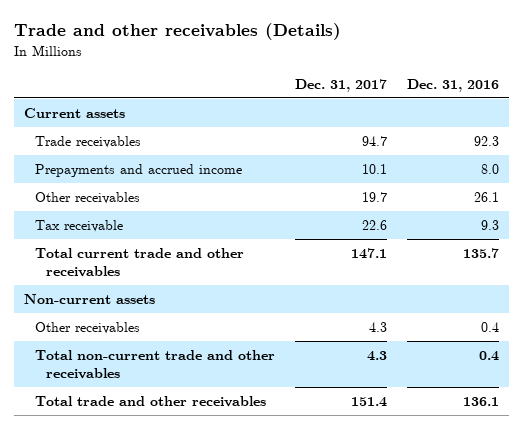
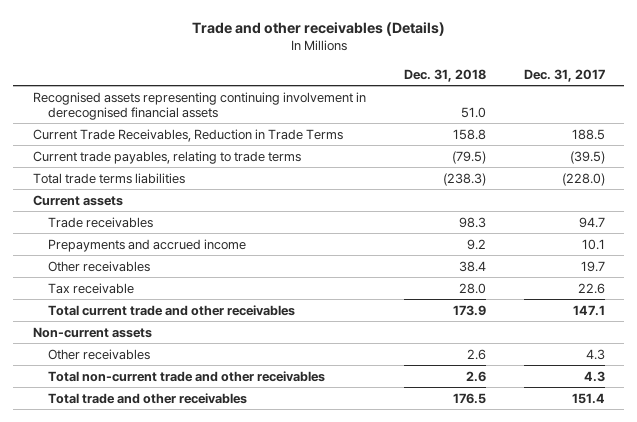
- | Dec. 31, 2017 | Dec. 31, 2016
+ | Dec. 31, 2018 | Dec. 31, 2017
+ Recognised assets representing continuing involvement in derecognised financial assets | 51.0 |
+ Current Trade Receivables, Reduction in Trade Terms | 158.8 | 188.5
+ Current trade payables, relating to trade terms | (79.5) | (39.5)
+ Total trade terms liabilities | (238.3) | (228.0)

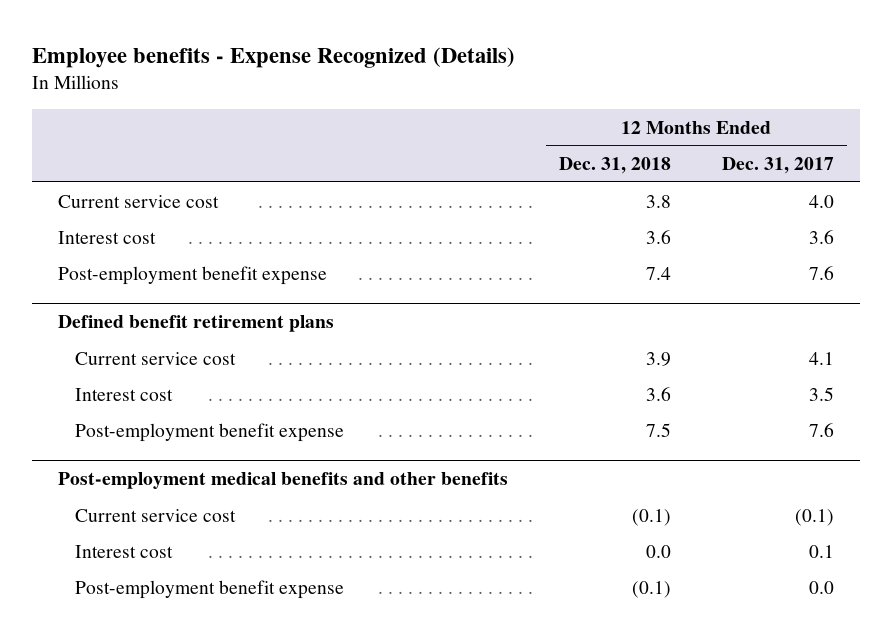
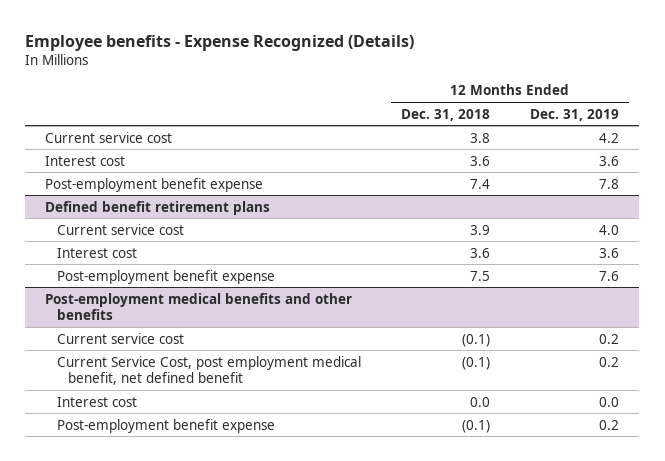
- | 12 Months Ended Dec. 31, 2018 | 12 Months Ended Dec. 31, 2017
+ | 12 Months Ended Dec. 31, 2018 | 12 Months Ended Dec. 31, 2019
@ Post-employment medical benefits and other benefits
+ Current Service Cost, post employment medical benefit, net defined benefit | (0.1) | 0.2

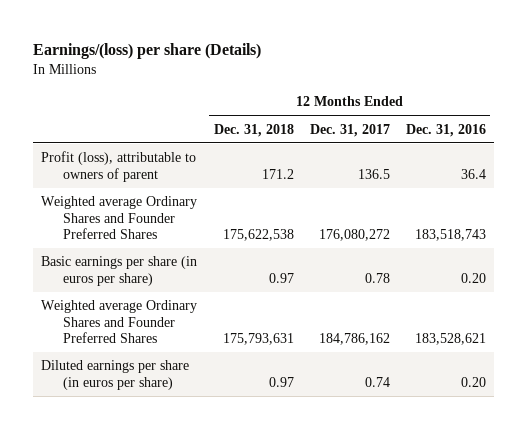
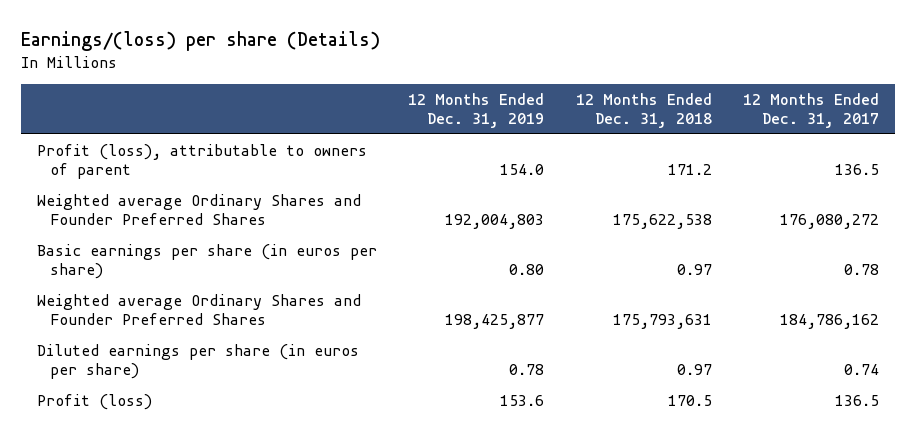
- | 12 Months Ended Dec. 31, 2018 | 12 Months Ended Dec. 31, 2017 | 12 Months Ended Dec. 31, 2016
+ | 12 Months Ended Dec. 31, 2019 | 12 Months Ended Dec. 31, 2018 | 12 Months Ended Dec. 31, 2017
+ Profit (loss) | 153.6 | 170.5 | 136.5

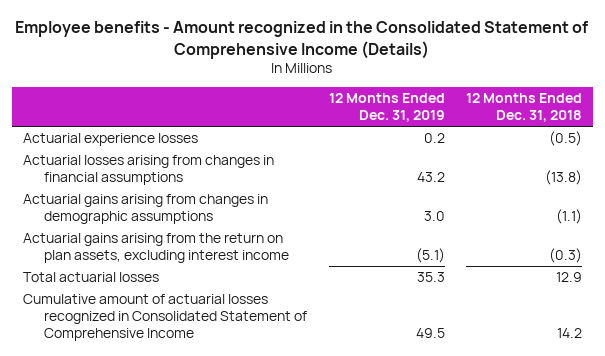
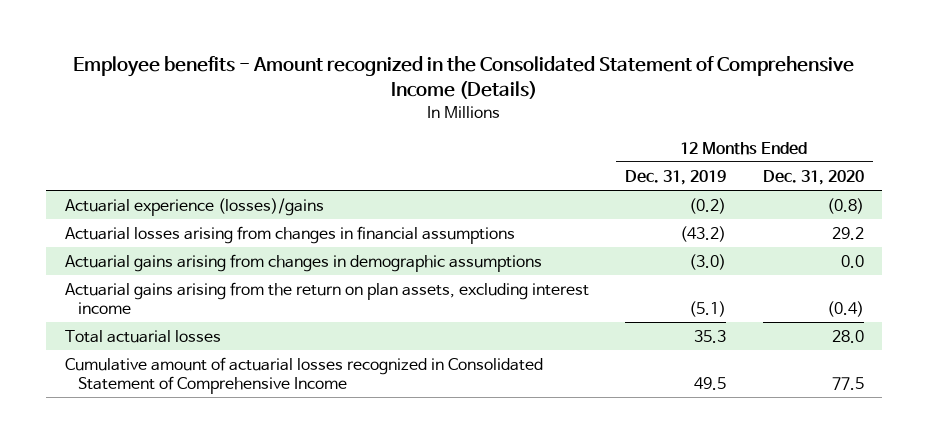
- | 12 Months Ended Dec. 31, 2019 | 12 Months Ended Dec. 31, 2018
+ | 12 Months Ended Dec. 31, 2019 | 12 Months Ended Dec. 31, 2020
- Actuarial experience losses | 0.2 | (0.5)
- Actuarial losses arising from changes in financial assumptions | 43.2 | (13.8)
- Actuarial gains arising from changes in demographic assumptions | 3.0 | (1.1)
+ Actuarial experience (losses)/gains | (0.2) | (0.8)
+ Actuarial losses arising from changes in financial assumptions | (43.2) | 29.2
+ Actuarial gains arising from changes in demographic assumptions | (3.0) | 0.0

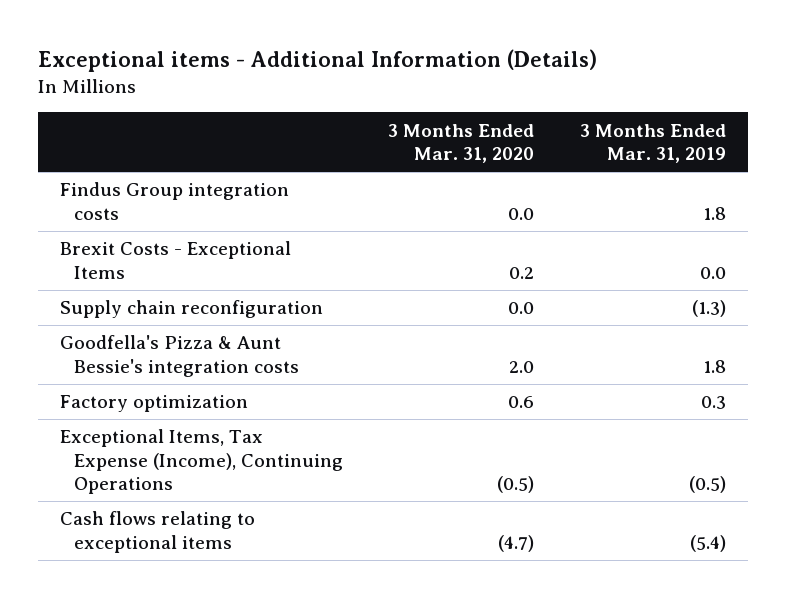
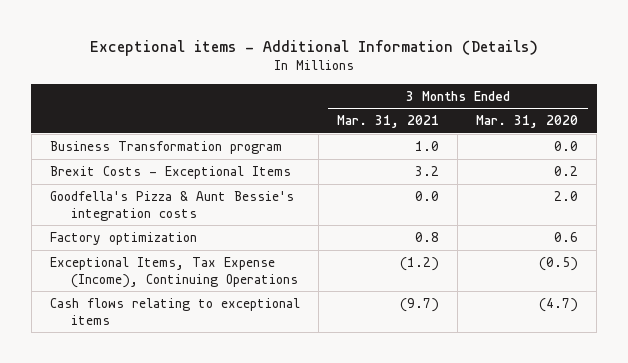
- | 3 Months Ended Mar. 31, 2020 | 3 Months Ended Mar. 31, 2019
+ | 3 Months Ended Mar. 31, 2021 | 3 Months Ended Mar. 31, 2020
- Findus Group integration costs | 0.0 | 1.8
+ Business Transformation program | 1.0 | 0.0
- Supply chain reconfiguration | 0.0 | (1.3)

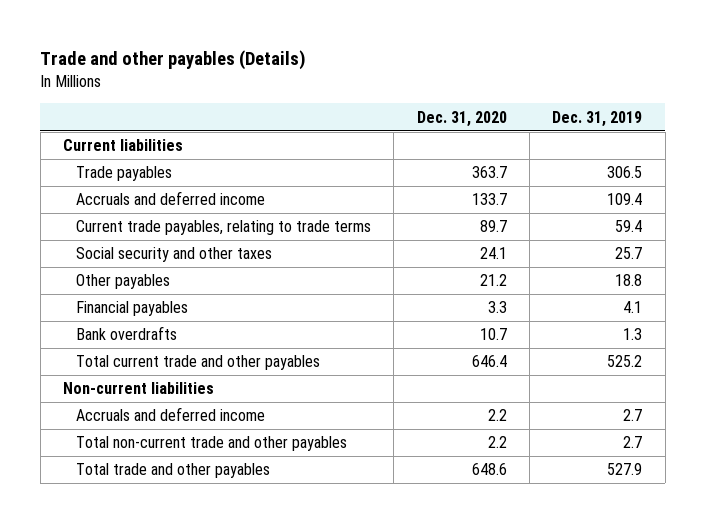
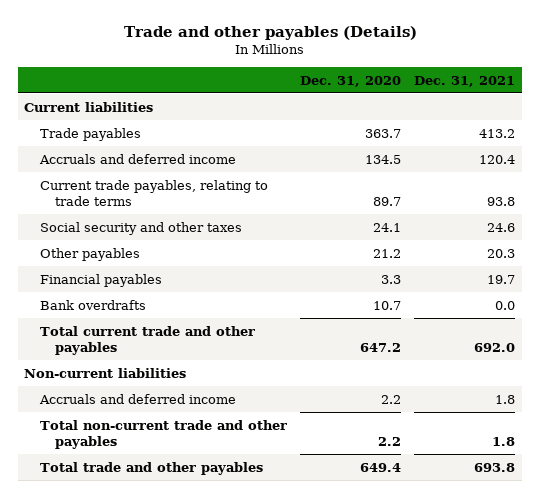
- | Dec. 31, 2020 | Dec. 31, 2019
+ | Dec. 31, 2020 | Dec. 31, 2021
- Accruals and deferred income | 133.7 | 109.4
+ Accruals and deferred income | 134.5 | 120.4
- Total current trade and other payables | 646.4 | 525.2
+ Total current trade and other payables | 647.2 | 692.0
- Total trade and other payables | 648.6 | 527.9
+ Total trade and other payables | 649.4 | 693.8

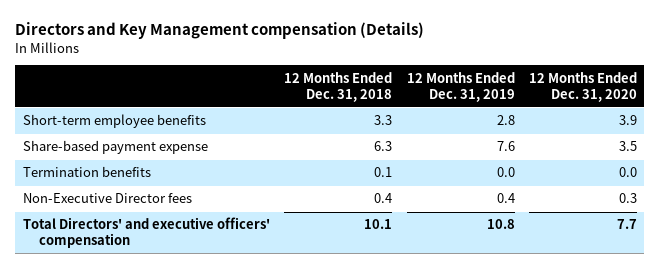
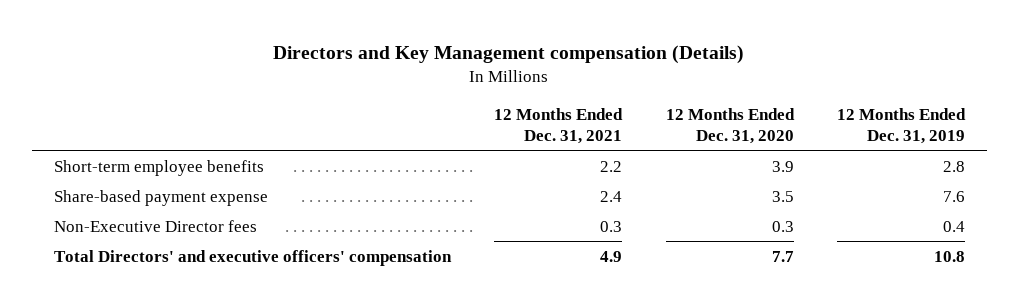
- | 12 Months Ended Dec. 31, 2018 | 12 Months Ended Dec. 31, 2019 | 12 Months Ended Dec. 31, 2020
+ | 12 Months Ended Dec. 31, 2021 | 12 Months Ended Dec. 31, 2020 | 12 Months Ended Dec. 31, 2019
- Termination benefits | 0.1 | 0.0 | 0.0

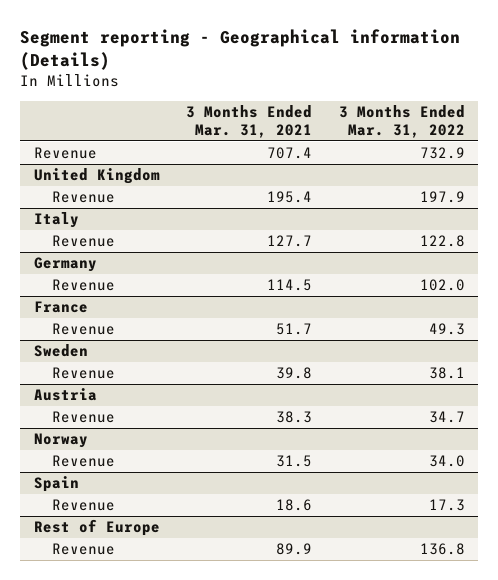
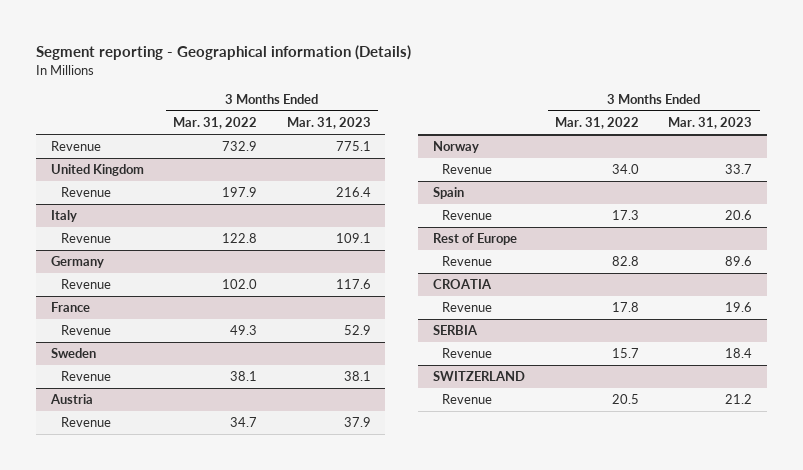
- | 3 Months Ended Mar. 31, 2021 | 3 Months Ended Mar. 31, 2022
+ | 3 Months Ended Mar. 31, 2022 | 3 Months Ended Mar. 31, 2023
@ Rest of Europe
- Revenue | 89.9 | 136.8
+ Revenue | 82.8 | 89.6
+ CROATIA
+ Revenue | 17.8 | 19.6
+ SERBIA
+ Revenue | 15.7 | 18.4
+ SWITZERLAND
+ Revenue | 20.5 | 21.2

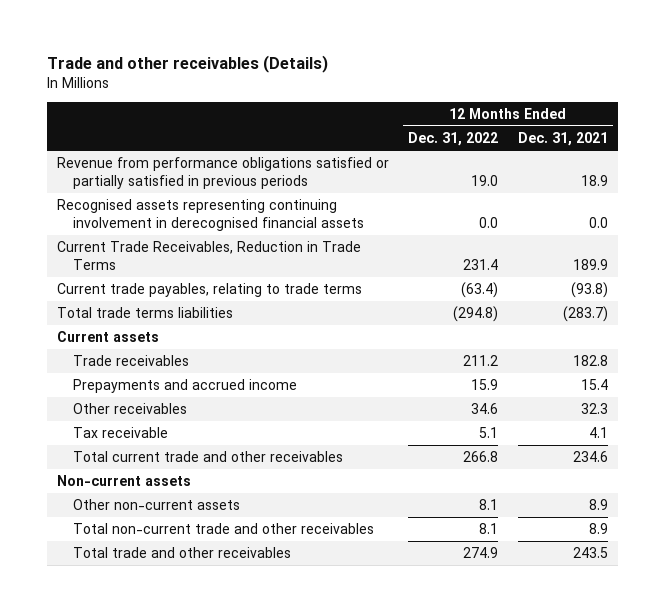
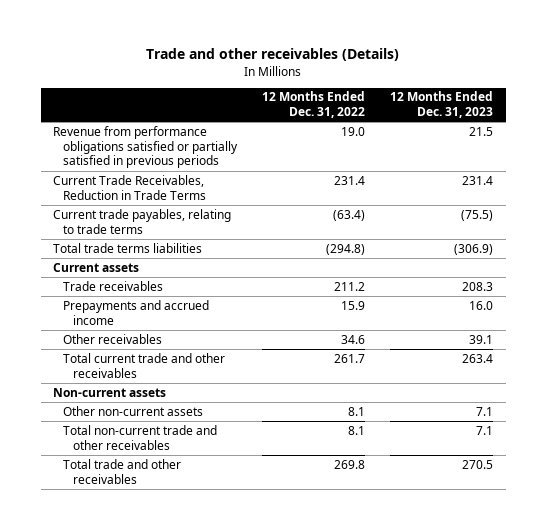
- | 12 Months Ended Dec. 31, 2022 | 12 Months Ended Dec. 31, 2021
+ | 12 Months Ended Dec. 31, 2022 | 12 Months Ended Dec. 31, 2023
- Recognised assets representing continuing involvement in derecognised financial assets | 0.0 | 0.0
- Tax receivable | 5.1 | 4.1
- Total current trade and other receivables | 266.8 | 234.6
+ Total current trade and other receivables | 261.7 | 263.4
- Total trade and other receivables | 274.9 | 243.5
+ Total trade and other receivables | 269.8 | 270.5

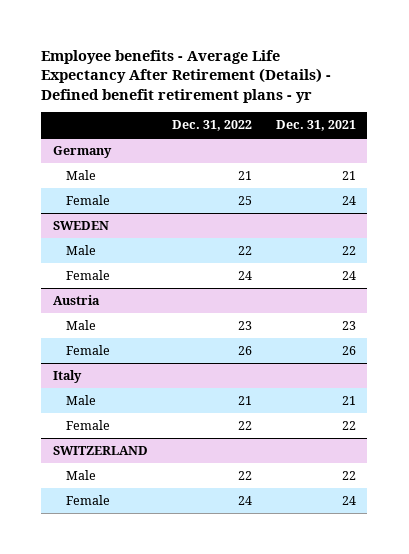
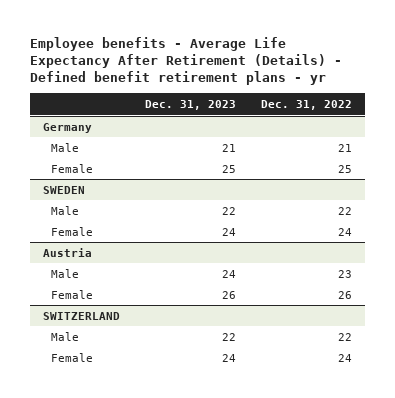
- | Dec. 31, 2022 | Dec. 31, 2021
+ | Dec. 31, 2023 | Dec. 31, 2022
- Italy
- Male | 21 | 21
- Female | 22 | 22

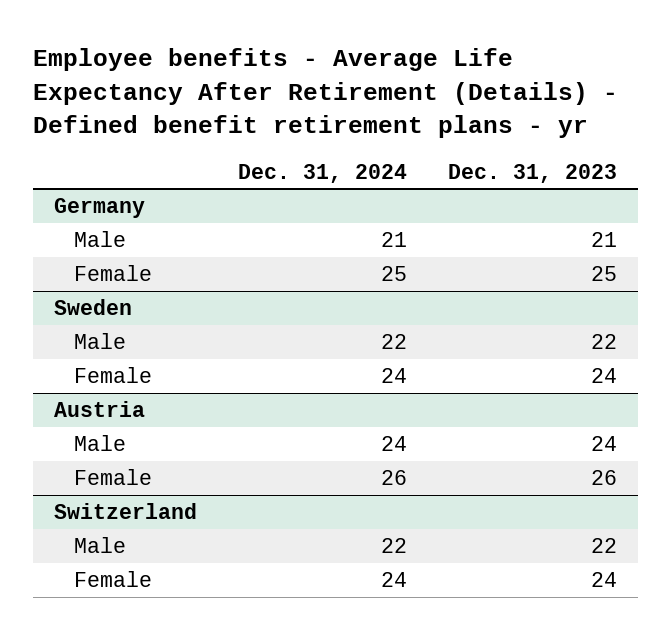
- | Dec. 31, 2023 | Dec. 31, 2022
+ | Dec. 31, 2024 | Dec. 31, 2023
- SWEDEN
+ Sweden
- SWITZERLAND
+ Switzerland

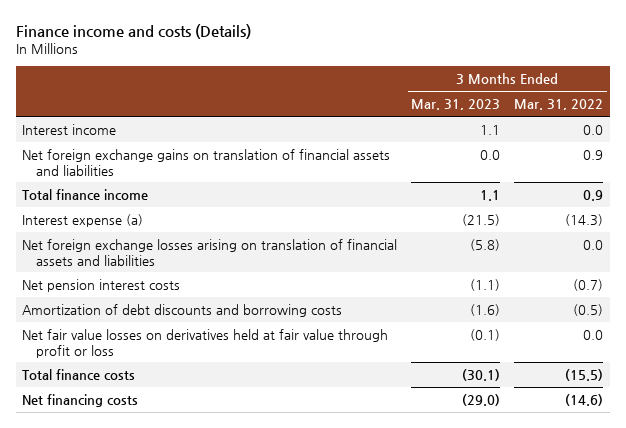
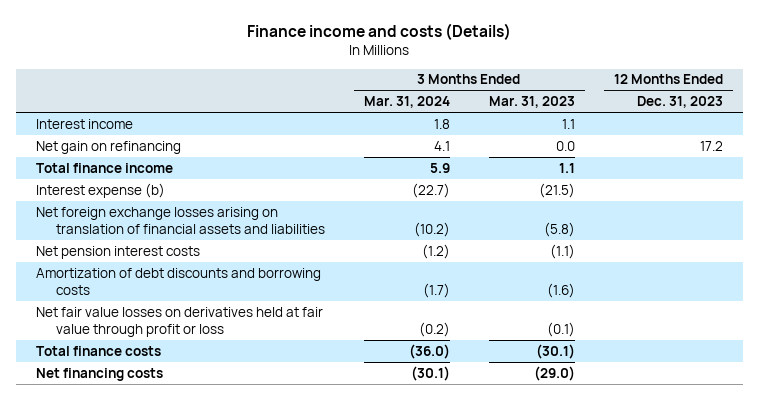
- | 3 Months Ended Mar. 31, 2023 | 3 Months Ended Mar. 31, 2022
+ | 3 Months Ended Mar. 31, 2024 | 3 Months Ended Mar. 31, 2023 | 12 Months Ended Dec. 31, 2023
- Net foreign exchange gains on translation of financial assets and liabilities | 0.0 | 0.9
+ Net gain on refinancing | 4.1 | 0.0 | 17.2
- Interest expense (a) | (21.5) | (14.3)
+ Interest expense (b) | (22.7) | (21.5) |

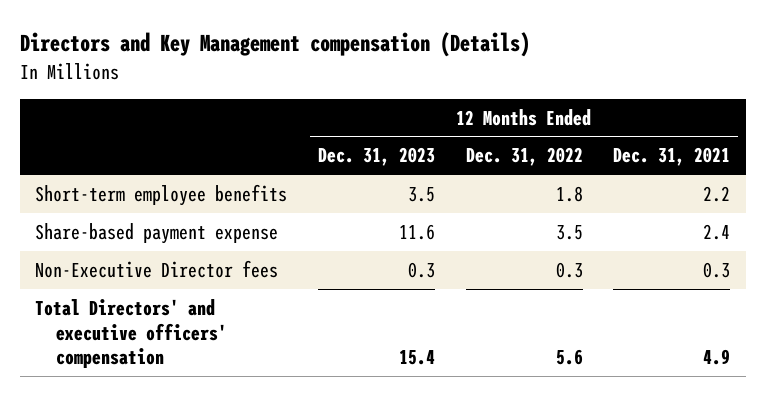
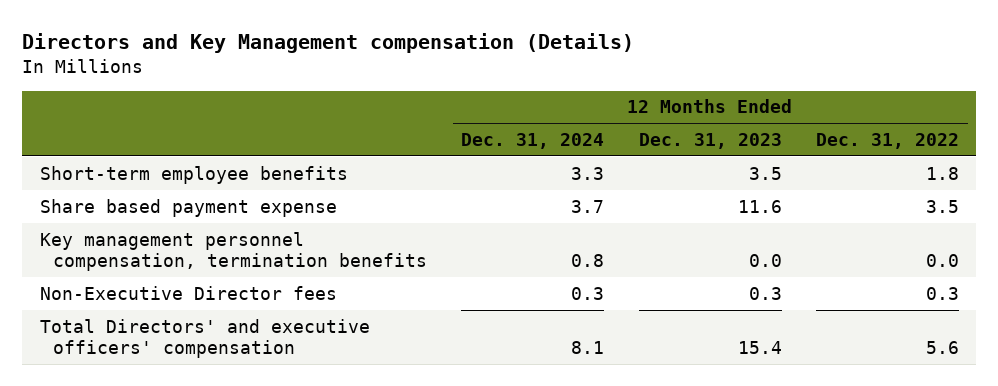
- | 12 Months Ended Dec. 31, 2023 | 12 Months Ended Dec. 31, 2022 | 12 Months Ended Dec. 31, 2021
+ | 12 Months Ended Dec. 31, 2024 | 12 Months Ended Dec. 31, 2023 | 12 Months Ended Dec. 31, 2022
- Share-based payment expense | 11.6 | 3.5 | 2.4
+ Share based payment expense | 3.7 | 11.6 | 3.5
+ Key management personnel compensation, termination benefits | 0.8 | 0.0 | 0.0

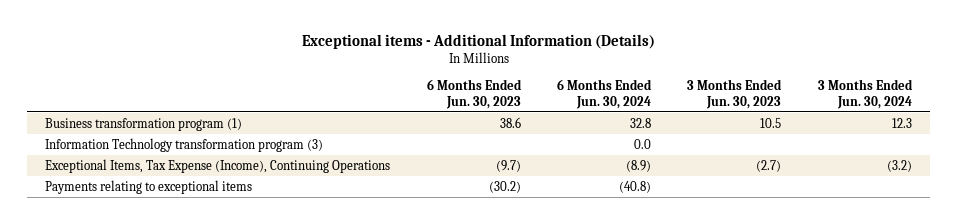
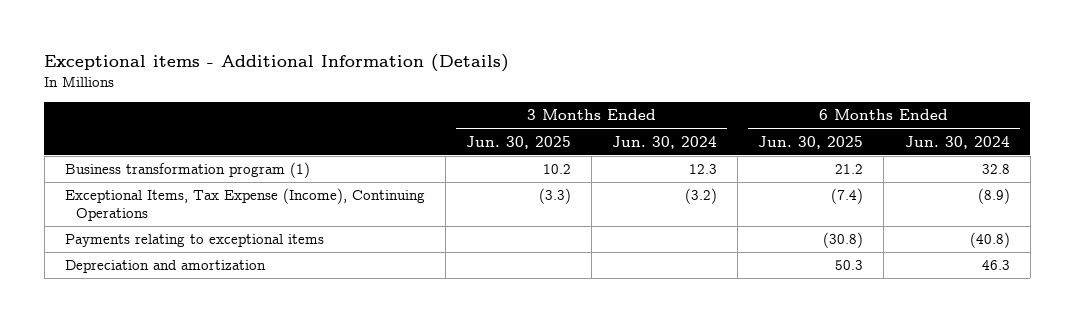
- | 6 Months Ended Jun. 30, 2023 | 6 Months Ended Jun. 30, 2024 | 3 Months Ended Jun. 30, 2023 | 3 Months Ended Jun. 30, 2024
+ | 3 Months Ended Jun. 30, 2025 | 3 Months Ended Jun. 30, 2024 | 6 Months Ended Jun. 30, 2025 | 6 Months Ended Jun. 30, 2024
- Information Technology transformation program (3) | | 0.0 | |
+ Depreciation and amortization | | | 50.3 | 46.3

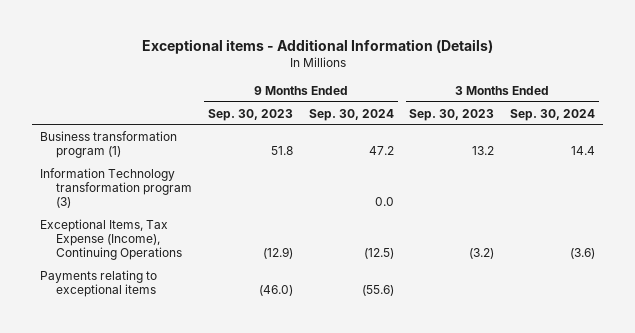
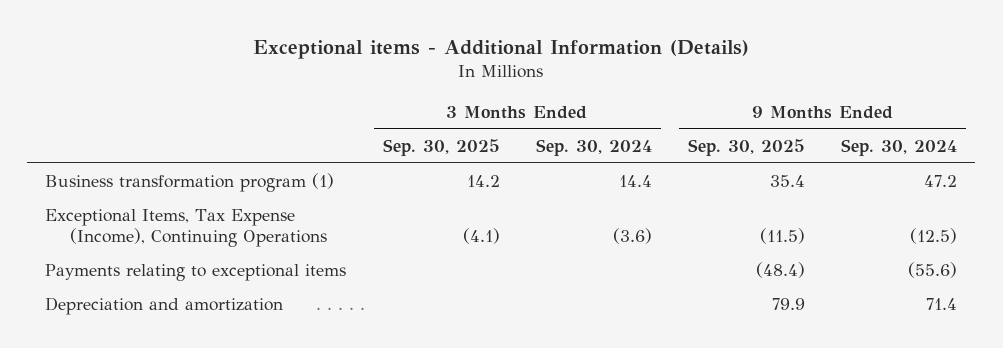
- | 9 Months Ended Sep. 30, 2023 | 9 Months Ended Sep. 30, 2024 | 3 Months Ended Sep. 30, 2023 | 3 Months Ended Sep. 30, 2024
+ | 3 Months Ended Sep. 30, 2025 | 3 Months Ended Sep. 30, 2024 | 9 Months Ended Sep. 30, 2025 | 9 Months Ended Sep. 30, 2024
- Information Technology transformation program (3) | | 0.0 | |
+ Depreciation and amortization | | | 79.9 | 71.4

